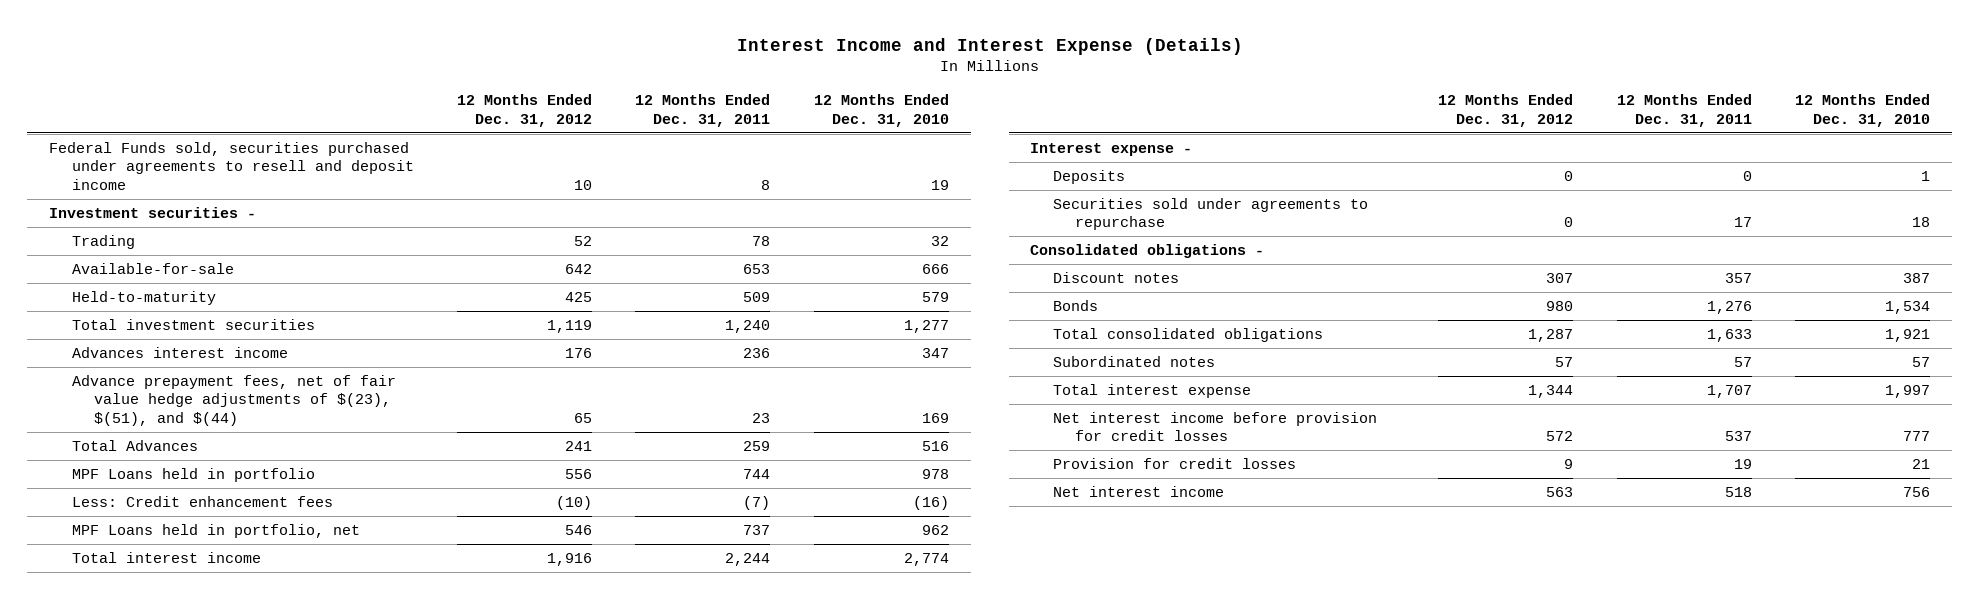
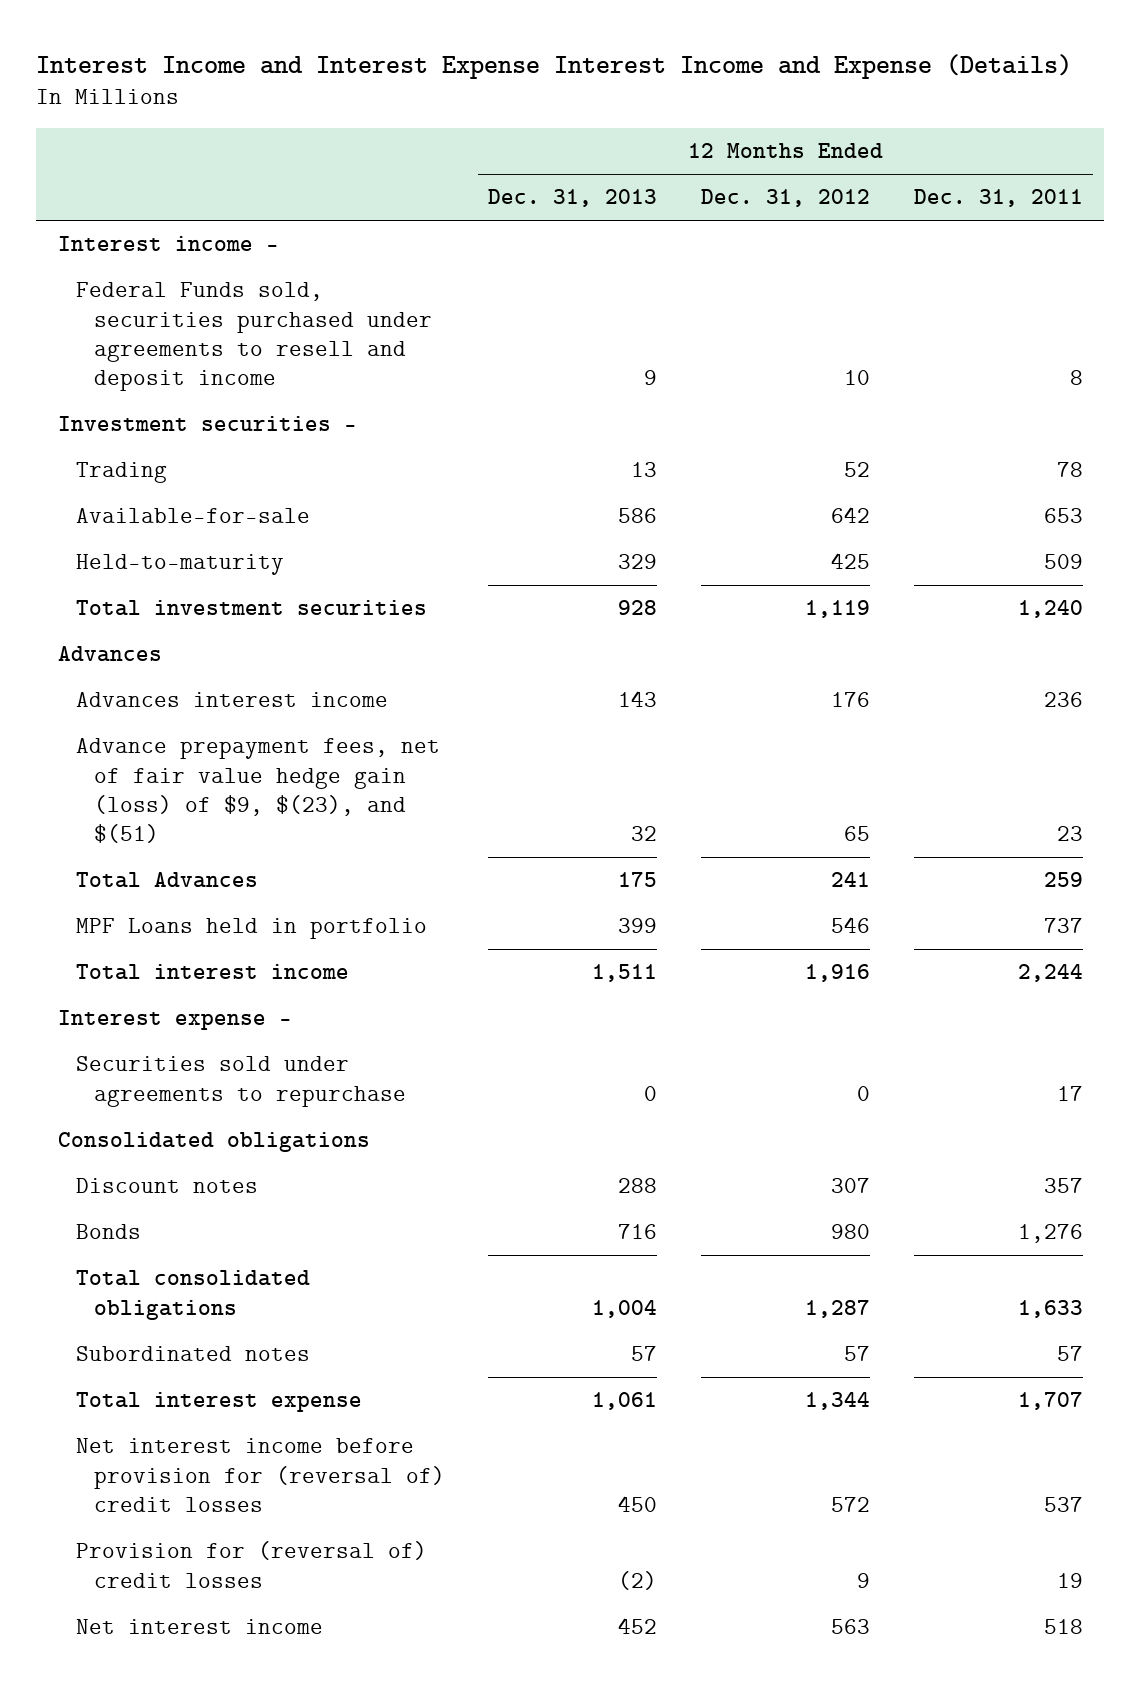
- Interest Income and Interest Expense (Details)
+ Interest Income and Interest Expense Interest Income and Expense (Details)
- | 12 Months Ended Dec. 31, 2012 | 12 Months Ended Dec. 31, 2011 | 12 Months Ended Dec. 31, 2010
+ | 12 Months Ended Dec. 31, 2013 | 12 Months Ended Dec. 31, 2012 | 12 Months Ended Dec. 31, 2011
+ Interest income -
+ Advances
- Advance prepayment fees, net of fair value hedge adjustments of $(23), $(51), and $(44) | 65 | 23 | 169
+ Advance prepayment fees, net of fair value hedge gain (loss) of $9, $(23), and $(51) | 32 | 65 | 23
- MPF Loans held in portfolio | 556 | 744 | 978
- Less: Credit enhancement fees | (10) | (7) | (16)
- MPF Loans held in portfolio, net | 546 | 737 | 962
+ MPF Loans held in portfolio | 399 | 546 | 737
- Deposits | 0 | 0 | 1
- Consolidated obligations -
+ Consolidated obligations
- Net interest income before provision for credit losses | 572 | 537 | 777
- Provision for credit losses | 9 | 19 | 21
+ Net interest income before provision for (reversal of) credit losses | 450 | 572 | 537
+ Provision for (reversal of) credit losses | (2) | 9 | 19

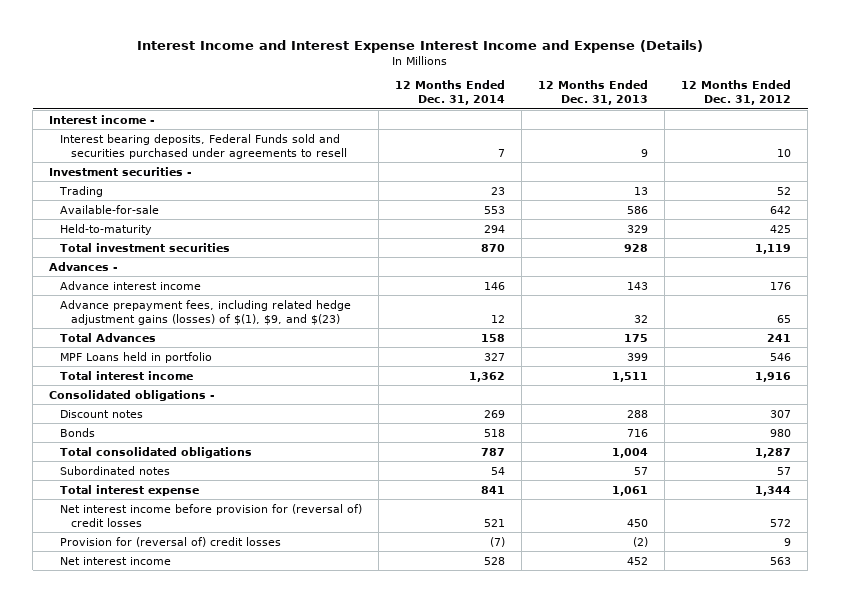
- | 12 Months Ended Dec. 31, 2013 | 12 Months Ended Dec. 31, 2012 | 12 Months Ended Dec. 31, 2011
+ | 12 Months Ended Dec. 31, 2014 | 12 Months Ended Dec. 31, 2013 | 12 Months Ended Dec. 31, 2012
- Federal Funds sold, securities purchased under agreements to resell and deposit income | 9 | 10 | 8
+ Interest bearing deposits, Federal Funds sold and securities purchased under agreements to resell | 7 | 9 | 10
- Advances
- Advances interest income | 143 | 176 | 236
- Advance prepayment fees, net of fair value hedge gain (loss) of $9, $(23), and $(51) | 32 | 65 | 23
+ Advances -
+ Advance interest income | 146 | 143 | 176
+ Advance prepayment fees, including related hedge adjustment gains (losses) of $(1), $9, and $(23) | 12 | 32 | 65
- Interest expense -
- Securities sold under agreements to repurchase | 0 | 0 | 17
- Consolidated obligations
+ Consolidated obligations -

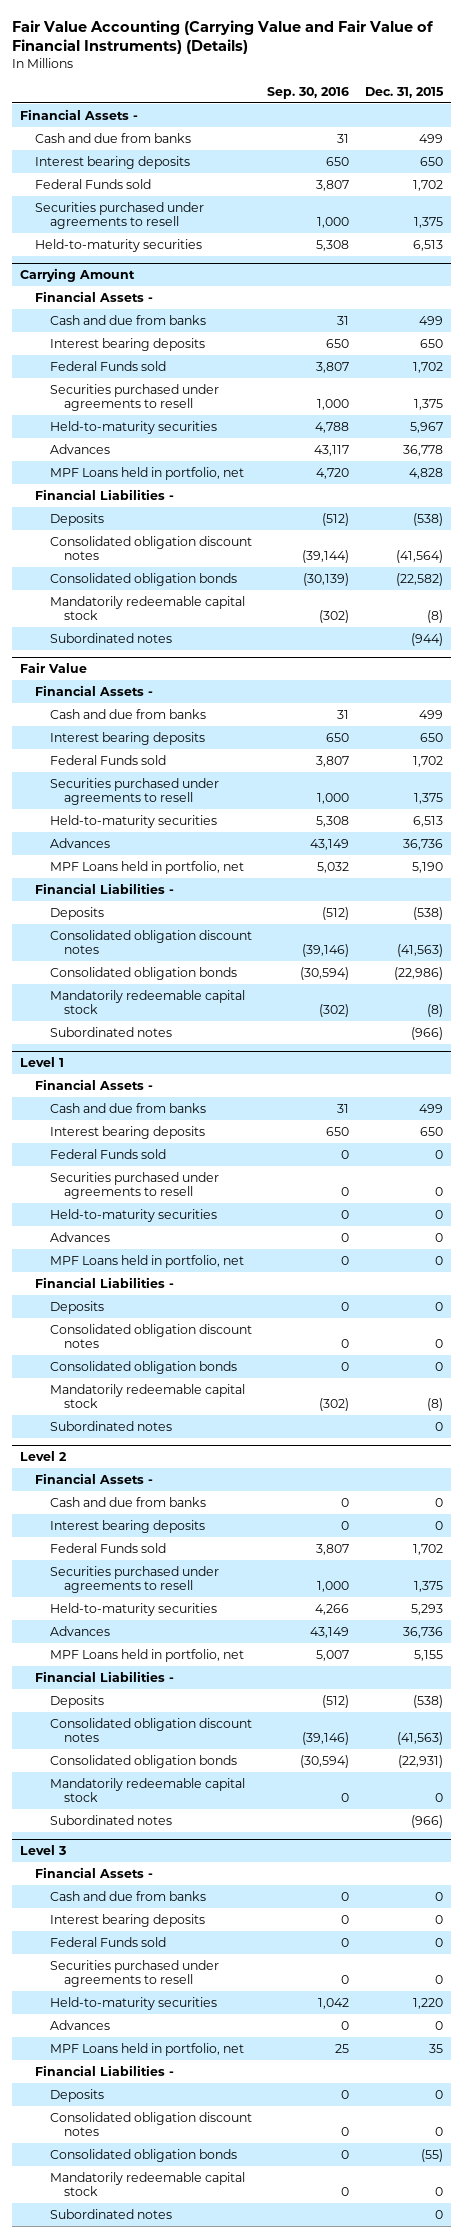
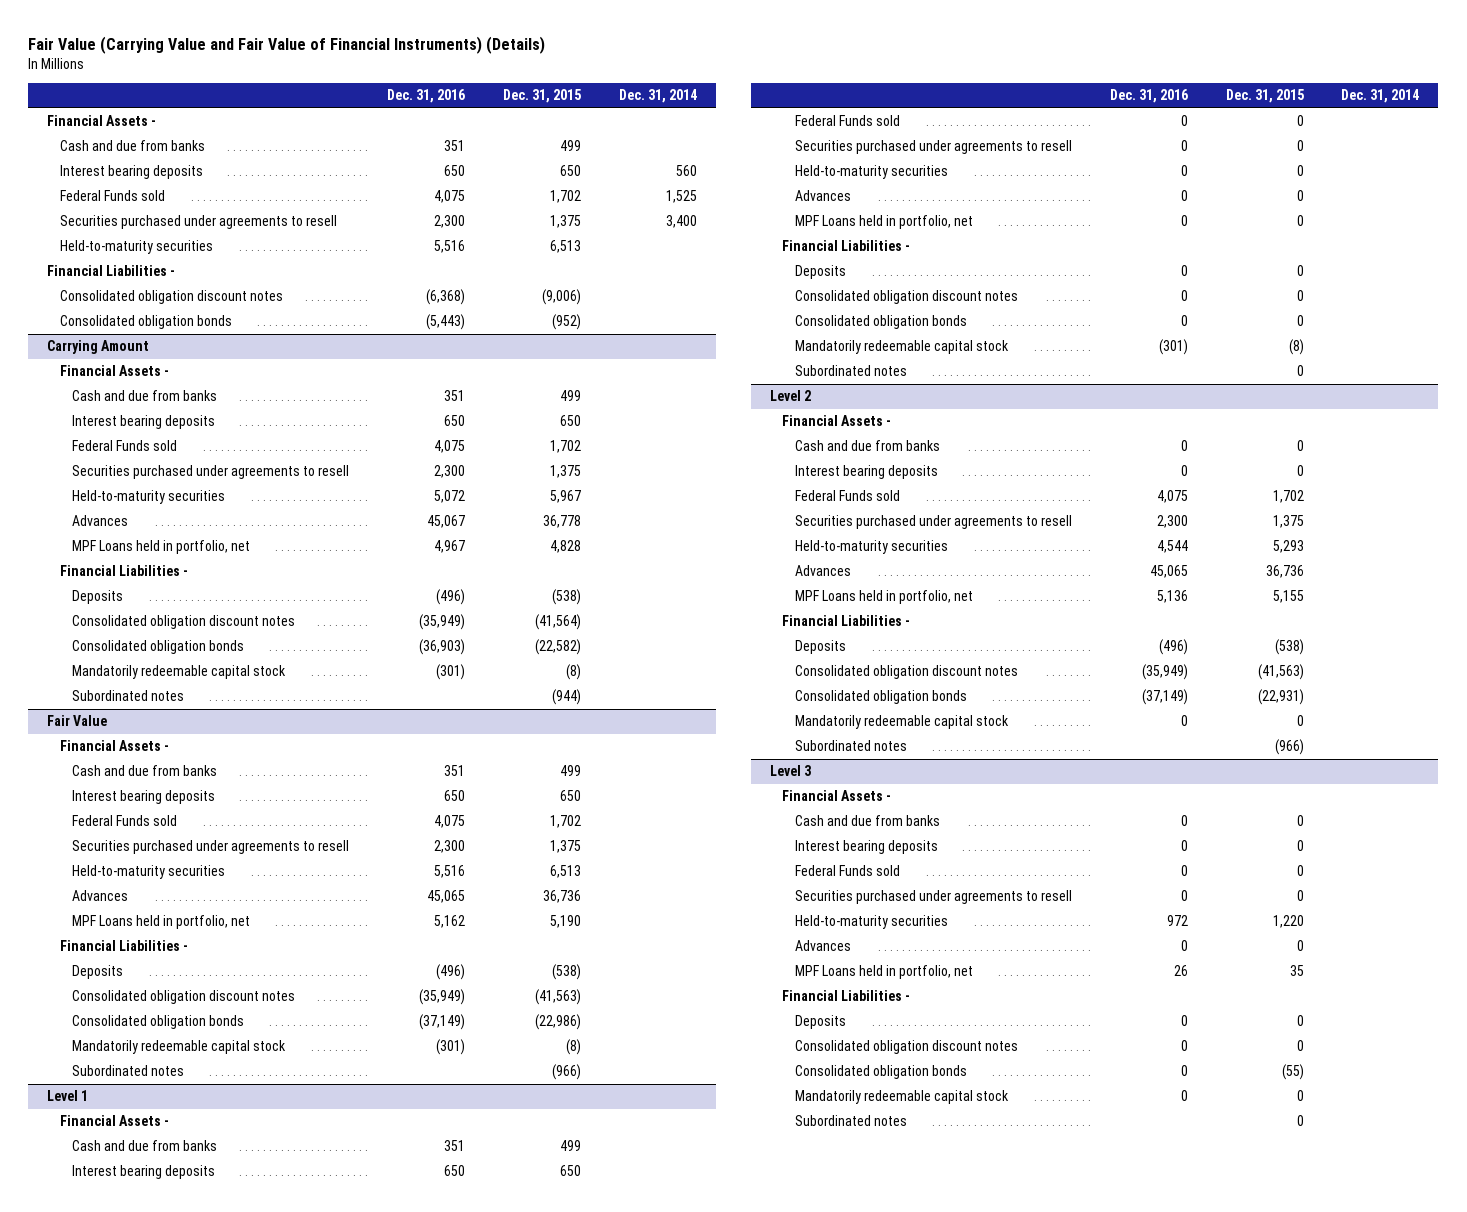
- Fair Value Accounting (Carrying Value and Fair Value of Financial Instruments) (Details)
+ Fair Value (Carrying Value and Fair Value of Financial Instruments) (Details)
- | Sep. 30, 2016 | Dec. 31, 2015
+ | Dec. 31, 2016 | Dec. 31, 2015 | Dec. 31, 2014
+ Financial Liabilities -
+ Consolidated obligation discount notes | (6,368) | (9,006) |
+ Consolidated obligation bonds | (5,443) | (952) |

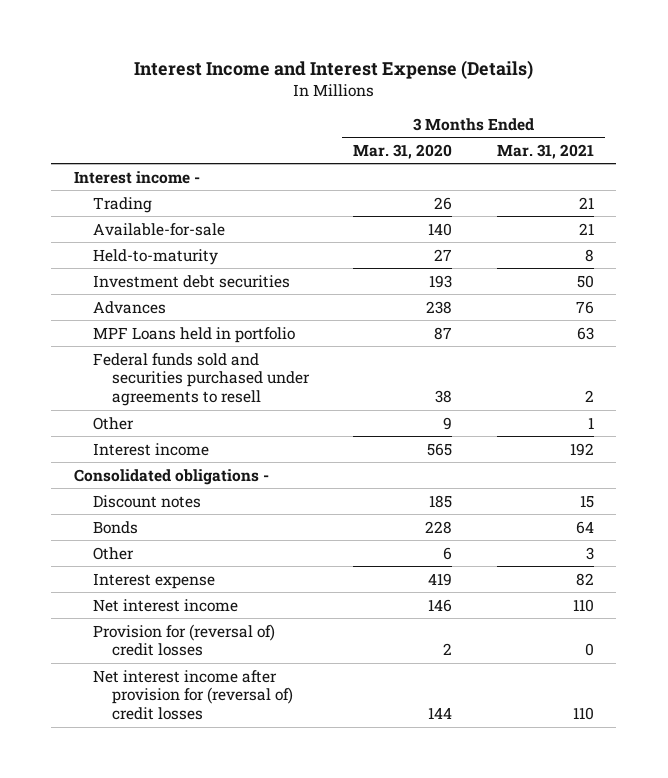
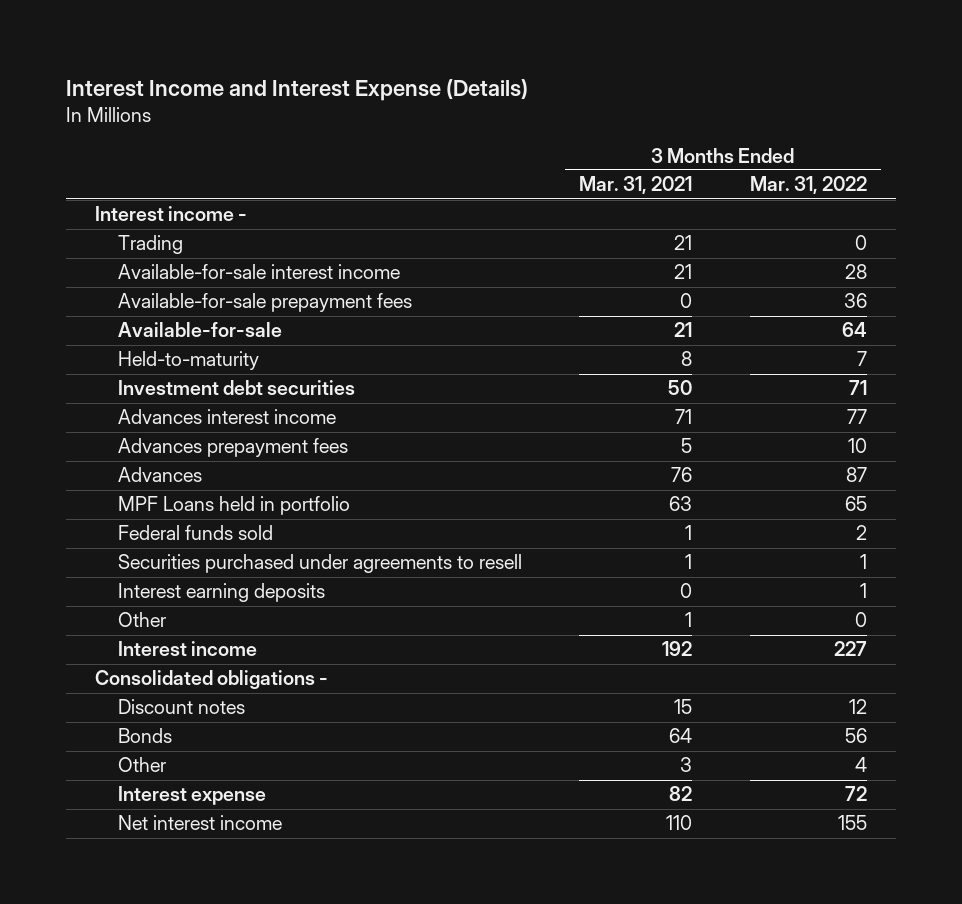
- | 3 Months Ended Mar. 31, 2020 | 3 Months Ended Mar. 31, 2021
+ | 3 Months Ended Mar. 31, 2021 | 3 Months Ended Mar. 31, 2022
+ Available-for-sale interest income | 21 | 28
+ Available-for-sale prepayment fees | 0 | 36
+ Advances interest income | 71 | 77
+ Advances prepayment fees | 5 | 10
- Federal funds sold and securities purchased under agreements to resell | 38 | 2
+ Federal funds sold | 1 | 2
+ Securities purchased under agreements to resell | 1 | 1
+ Interest earning deposits | 0 | 1
- Provision for (reversal of) credit losses | 2 | 0
- Net interest income after provision for (reversal of) credit losses | 144 | 110

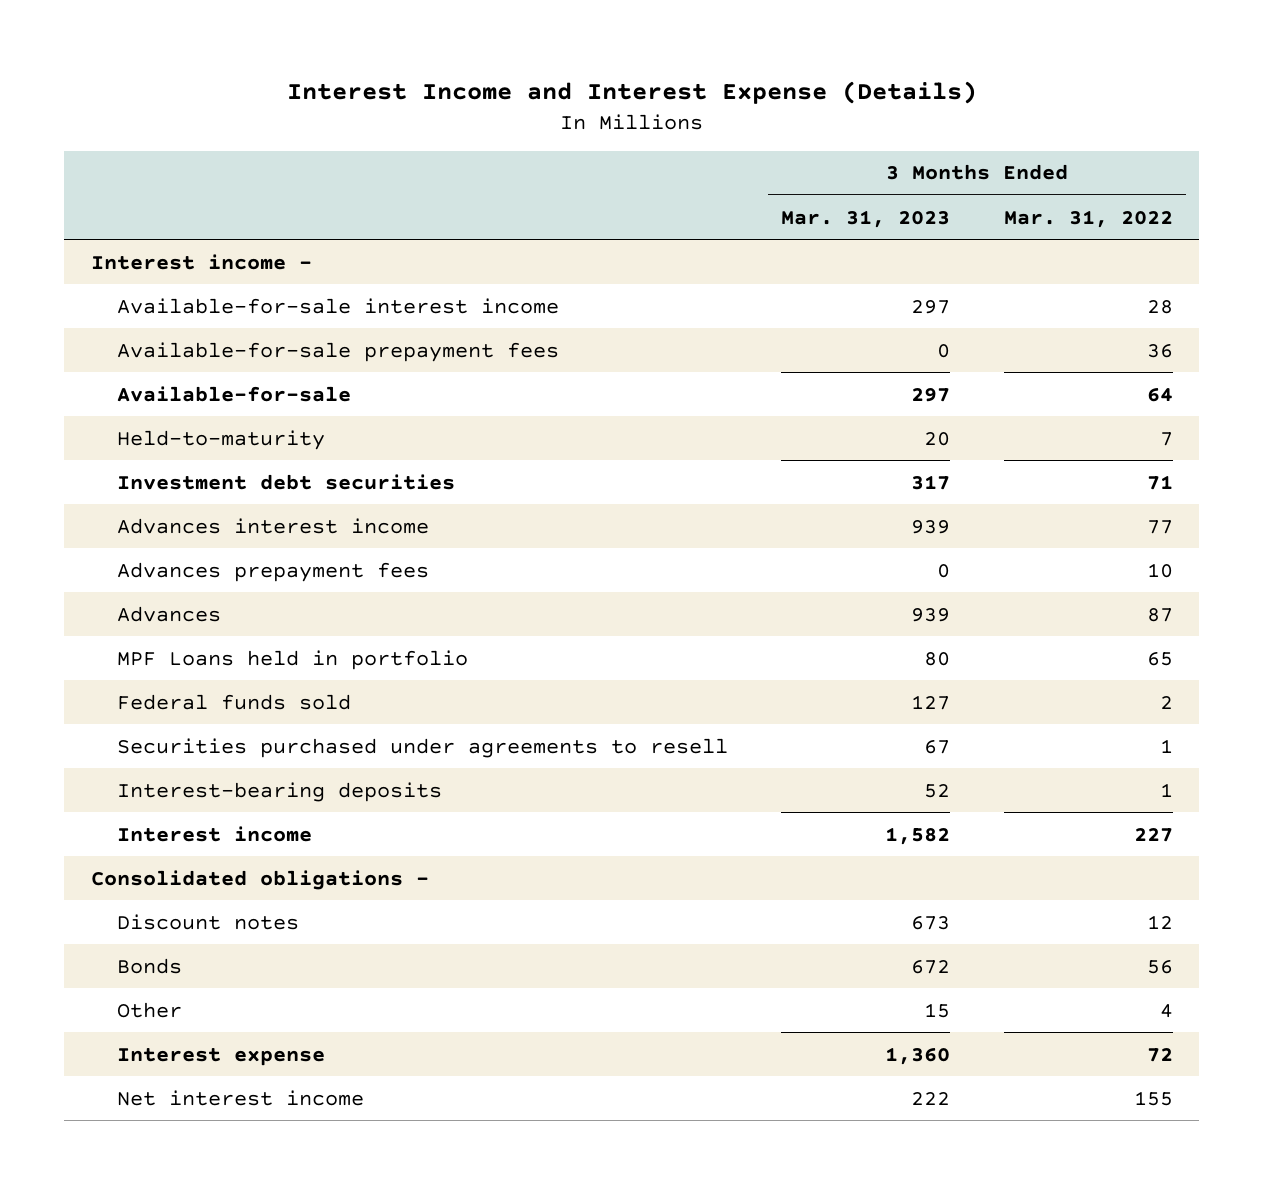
- | 3 Months Ended Mar. 31, 2021 | 3 Months Ended Mar. 31, 2022
+ | 3 Months Ended Mar. 31, 2023 | 3 Months Ended Mar. 31, 2022
- Trading | 21 | 0
- Interest earning deposits | 0 | 1
- Other | 1 | 0
+ Interest-bearing deposits | 52 | 1

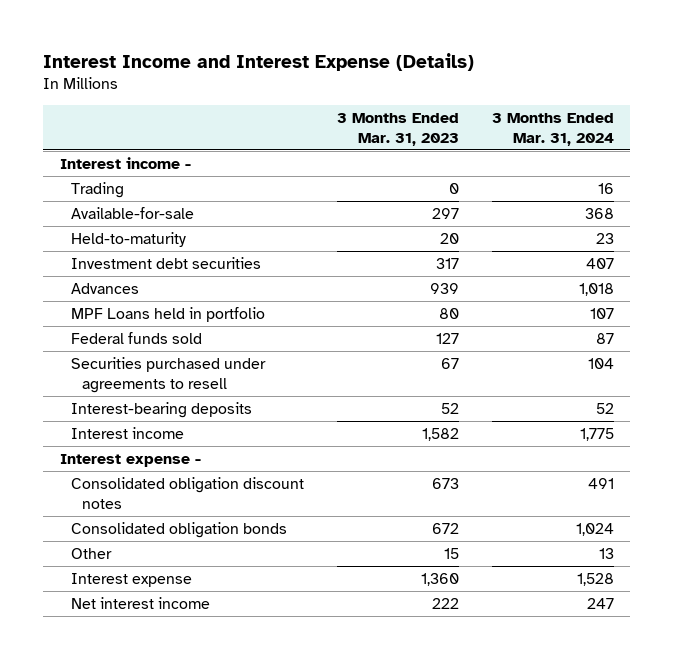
- | 3 Months Ended Mar. 31, 2023 | 3 Months Ended Mar. 31, 2022
+ | 3 Months Ended Mar. 31, 2023 | 3 Months Ended Mar. 31, 2024
- Available-for-sale interest income | 297 | 28
- Available-for-sale prepayment fees | 0 | 36
+ Trading | 0 | 16
- Advances interest income | 939 | 77
- Advances prepayment fees | 0 | 10
- Consolidated obligations -
- Discount notes | 673 | 12
- Bonds | 672 | 56
+ Interest expense -
+ Consolidated obligation discount notes | 673 | 491
+ Consolidated obligation bonds | 672 | 1,024

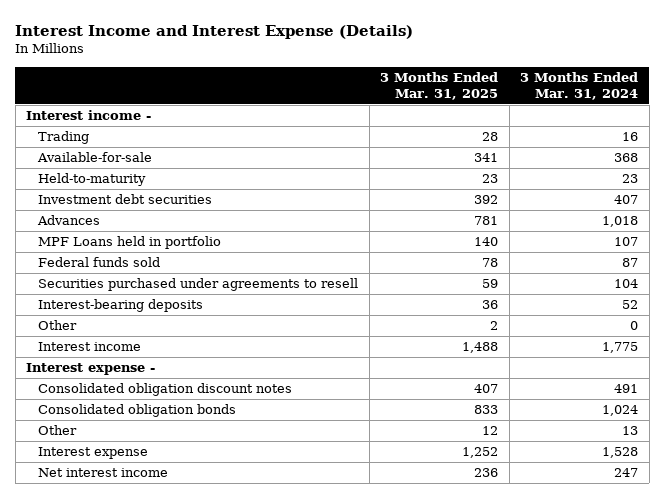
- | 3 Months Ended Mar. 31, 2023 | 3 Months Ended Mar. 31, 2024
+ | 3 Months Ended Mar. 31, 2025 | 3 Months Ended Mar. 31, 2024
+ Other | 2 | 0

